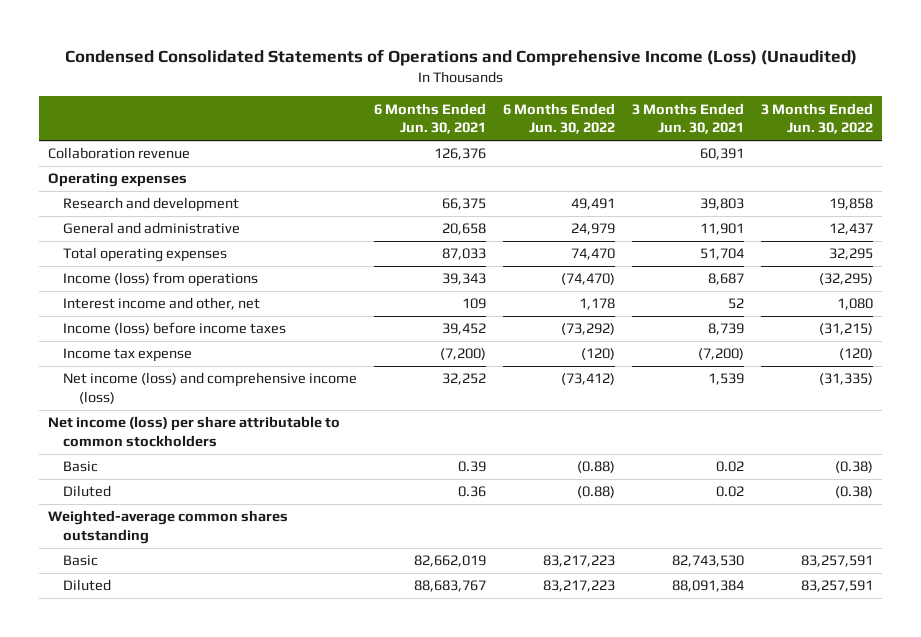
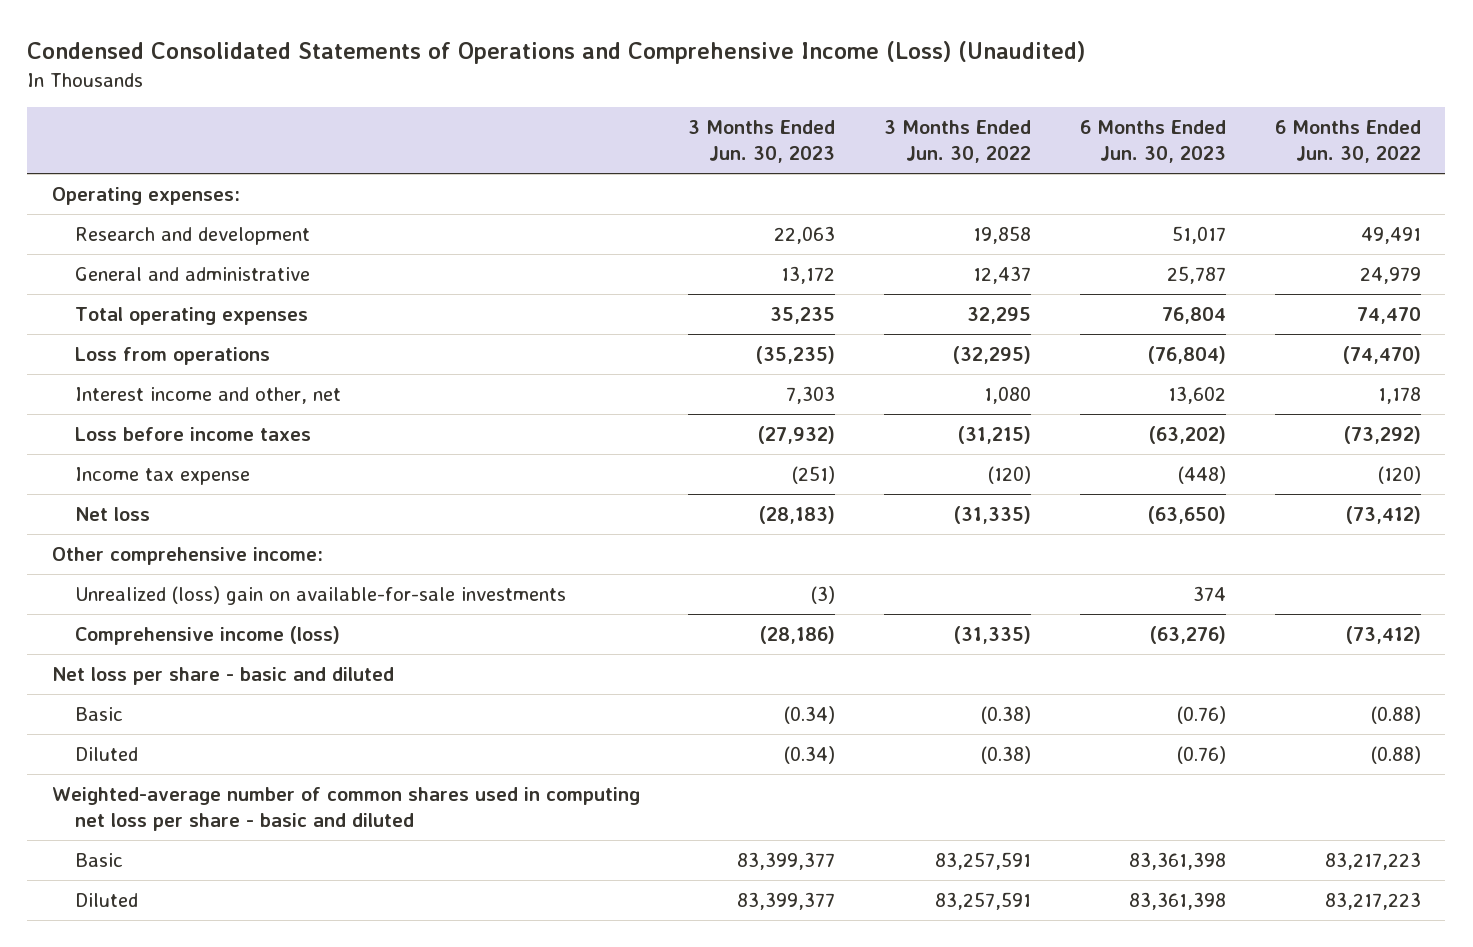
- | 6 Months Ended Jun. 30, 2021 | 6 Months Ended Jun. 30, 2022 | 3 Months Ended Jun. 30, 2021 | 3 Months Ended Jun. 30, 2022
+ | 3 Months Ended Jun. 30, 2023 | 3 Months Ended Jun. 30, 2022 | 6 Months Ended Jun. 30, 2023 | 6 Months Ended Jun. 30, 2022
- Collaboration revenue | 126,376 | | 60,391 |
- Operating expenses
+ Operating expenses:
- Income (loss) from operations | 39,343 | (74,470) | 8,687 | (32,295)
+ Loss from operations | (35,235) | (32,295) | (76,804) | (74,470)
- Income (loss) before income taxes | 39,452 | (73,292) | 8,739 | (31,215)
+ Loss before income taxes | (27,932) | (31,215) | (63,202) | (73,292)
- Net income (loss) and comprehensive income (loss) | 32,252 | (73,412) | 1,539 | (31,335)
- Net income (loss) per share attributable to common stockholders
+ Net loss | (28,183) | (31,335) | (63,650) | (73,412)
+ Other comprehensive income:
+ Unrealized (loss) gain on available-for-sale investments | (3) | | 374 |
+ Comprehensive income (loss) | (28,186) | (31,335) | (63,276) | (73,412)
+ Net loss per share - basic and diluted
- Weighted-average common shares outstanding
+ Weighted-average number of common shares used in computing net loss per share - basic and diluted

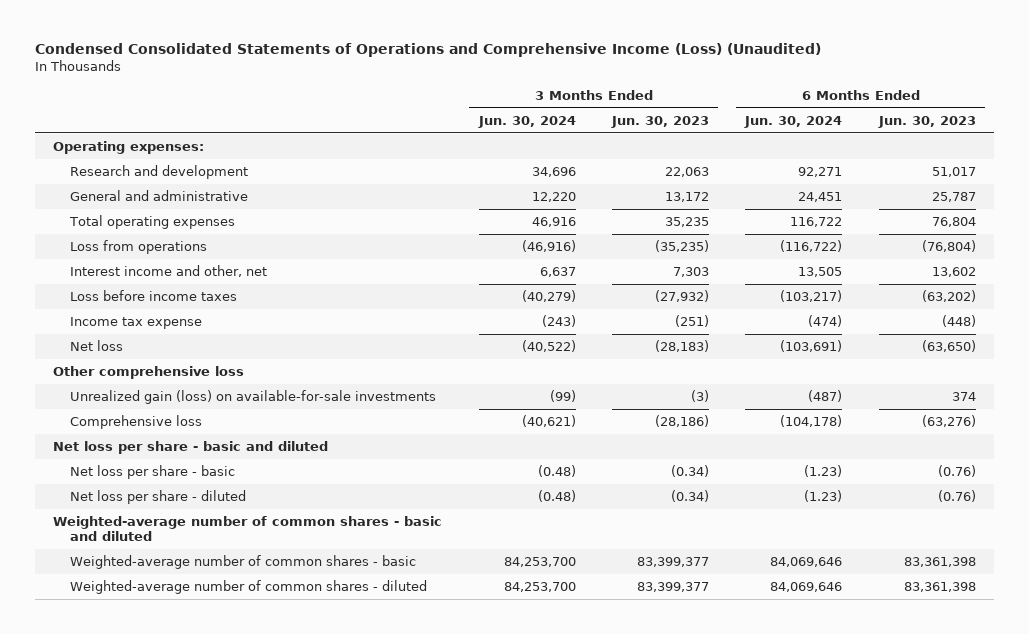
- | 3 Months Ended Jun. 30, 2023 | 3 Months Ended Jun. 30, 2022 | 6 Months Ended Jun. 30, 2023 | 6 Months Ended Jun. 30, 2022
+ | 3 Months Ended Jun. 30, 2024 | 3 Months Ended Jun. 30, 2023 | 6 Months Ended Jun. 30, 2024 | 6 Months Ended Jun. 30, 2023
- Other comprehensive income:
- Unrealized (loss) gain on available-for-sale investments | (3) | | 374 |
- Comprehensive income (loss) | (28,186) | (31,335) | (63,276) | (73,412)
+ Other comprehensive loss
+ Unrealized gain (loss) on available-for-sale investments | (99) | (3) | (487) | 374
+ Comprehensive loss | (40,621) | (28,186) | (104,178) | (63,276)
- Basic | (0.34) | (0.38) | (0.76) | (0.88)
- Diluted | (0.34) | (0.38) | (0.76) | (0.88)
- Weighted-average number of common shares used in computing net loss per share - basic and diluted
- Basic | 83,399,377 | 83,257,591 | 83,361,398 | 83,217,223
- Diluted | 83,399,377 | 83,257,591 | 83,361,398 | 83,217,223
+ Net loss per share - basic | (0.48) | (0.34) | (1.23) | (0.76)
+ Net loss per share - diluted | (0.48) | (0.34) | (1.23) | (0.76)
+ Weighted-average number of common shares - basic and diluted
+ Weighted-average number of common shares - basic | 84,253,700 | 83,399,377 | 84,069,646 | 83,361,398
+ Weighted-average number of common shares - diluted | 84,253,700 | 83,399,377 | 84,069,646 | 83,361,398

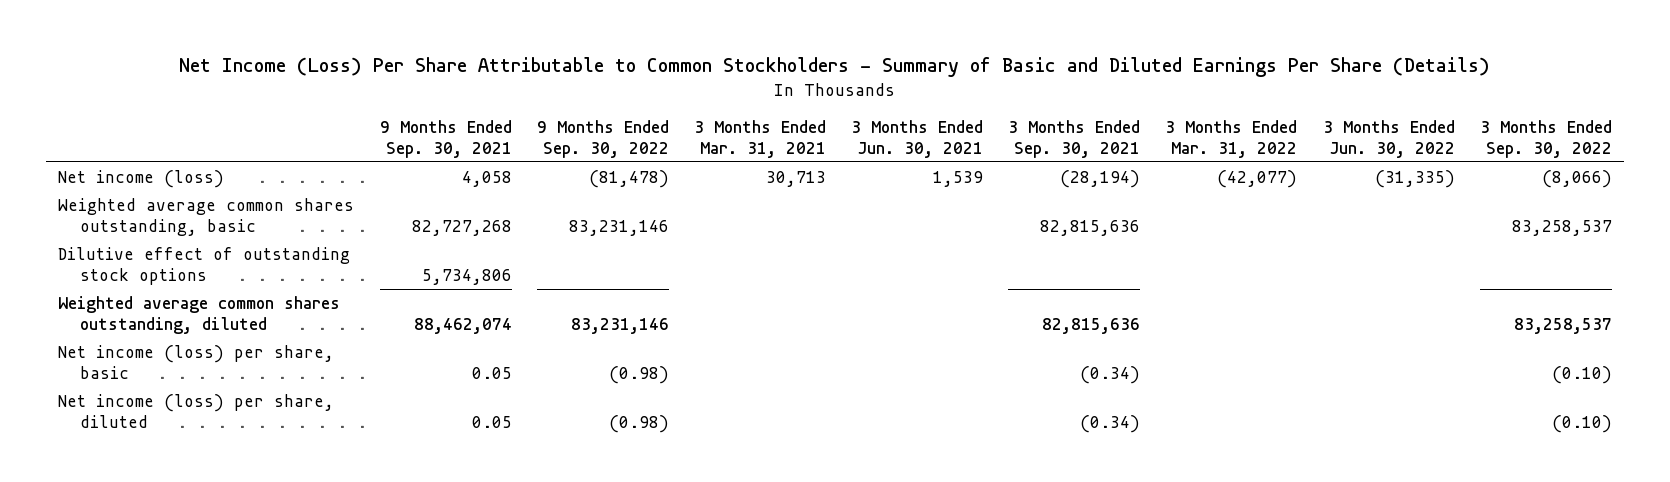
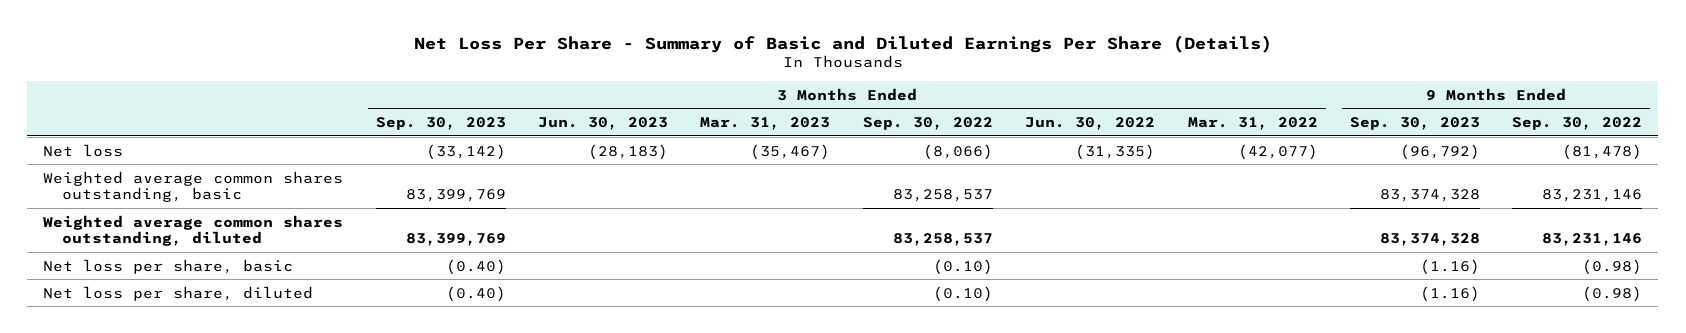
- Net Income (Loss) Per Share Attributable to Common Stockholders - Summary of Basic and Diluted Earnings Per Share (Details)
+ Net Loss Per Share - Summary of Basic and Diluted Earnings Per Share (Details)
- | 9 Months Ended Sep. 30, 2021 | 9 Months Ended Sep. 30, 2022 | 3 Months Ended Mar. 31, 2021 | 3 Months Ended Jun. 30, 2021 | 3 Months Ended Sep. 30, 2021 | 3 Months Ended Mar. 31, 2022 | 3 Months Ended Jun. 30, 2022 | 3 Months Ended Sep. 30, 2022
+ | 3 Months Ended Sep. 30, 2023 | 3 Months Ended Jun. 30, 2023 | 3 Months Ended Mar. 31, 2023 | 3 Months Ended Sep. 30, 2022 | 3 Months Ended Jun. 30, 2022 | 3 Months Ended Mar. 31, 2022 | 9 Months Ended Sep. 30, 2023 | 9 Months Ended Sep. 30, 2022
- Net income (loss) | 4,058 | (81,478) | 30,713 | 1,539 | (28,194) | (42,077) | (31,335) | (8,066)
+ Net loss | (33,142) | (28,183) | (35,467) | (8,066) | (31,335) | (42,077) | (96,792) | (81,478)
- Dilutive effect of outstanding stock options | 5,734,806 | | | | | | |
- Net income (loss) per share, basic | 0.05 | (0.98) | | | (0.34) | | | (0.10)
- Net income (loss) per share, diluted | 0.05 | (0.98) | | | (0.34) | | | (0.10)
+ Net loss per share, basic | (0.40) | | | (0.10) | | | (1.16) | (0.98)
+ Net loss per share, diluted | (0.40) | | | (0.10) | | | (1.16) | (0.98)

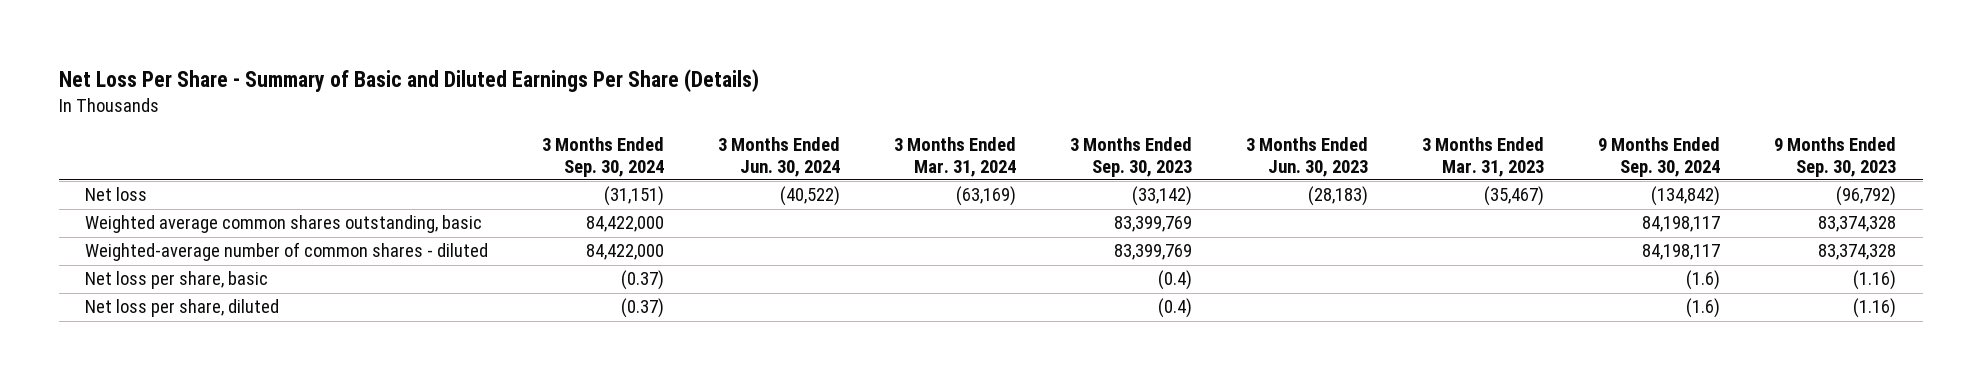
- | 3 Months Ended Sep. 30, 2023 | 3 Months Ended Jun. 30, 2023 | 3 Months Ended Mar. 31, 2023 | 3 Months Ended Sep. 30, 2022 | 3 Months Ended Jun. 30, 2022 | 3 Months Ended Mar. 31, 2022 | 9 Months Ended Sep. 30, 2023 | 9 Months Ended Sep. 30, 2022
+ | 3 Months Ended Sep. 30, 2024 | 3 Months Ended Jun. 30, 2024 | 3 Months Ended Mar. 31, 2024 | 3 Months Ended Sep. 30, 2023 | 3 Months Ended Jun. 30, 2023 | 3 Months Ended Mar. 31, 2023 | 9 Months Ended Sep. 30, 2024 | 9 Months Ended Sep. 30, 2023
- Weighted average common shares outstanding, diluted | 83,399,769 | | | 83,258,537 | | | 83,374,328 | 83,231,146
- Net loss per share, basic | (0.40) | | | (0.10) | | | (1.16) | (0.98)
- Net loss per share, diluted | (0.40) | | | (0.10) | | | (1.16) | (0.98)
+ Weighted-average number of common shares - diluted | 84,422,000 | | | 83,399,769 | | | 84,198,117 | 83,374,328
+ Net loss per share, basic | (0.37) | | | (0.4) | | | (1.6) | (1.16)
+ Net loss per share, diluted | (0.37) | | | (0.4) | | | (1.6) | (1.16)

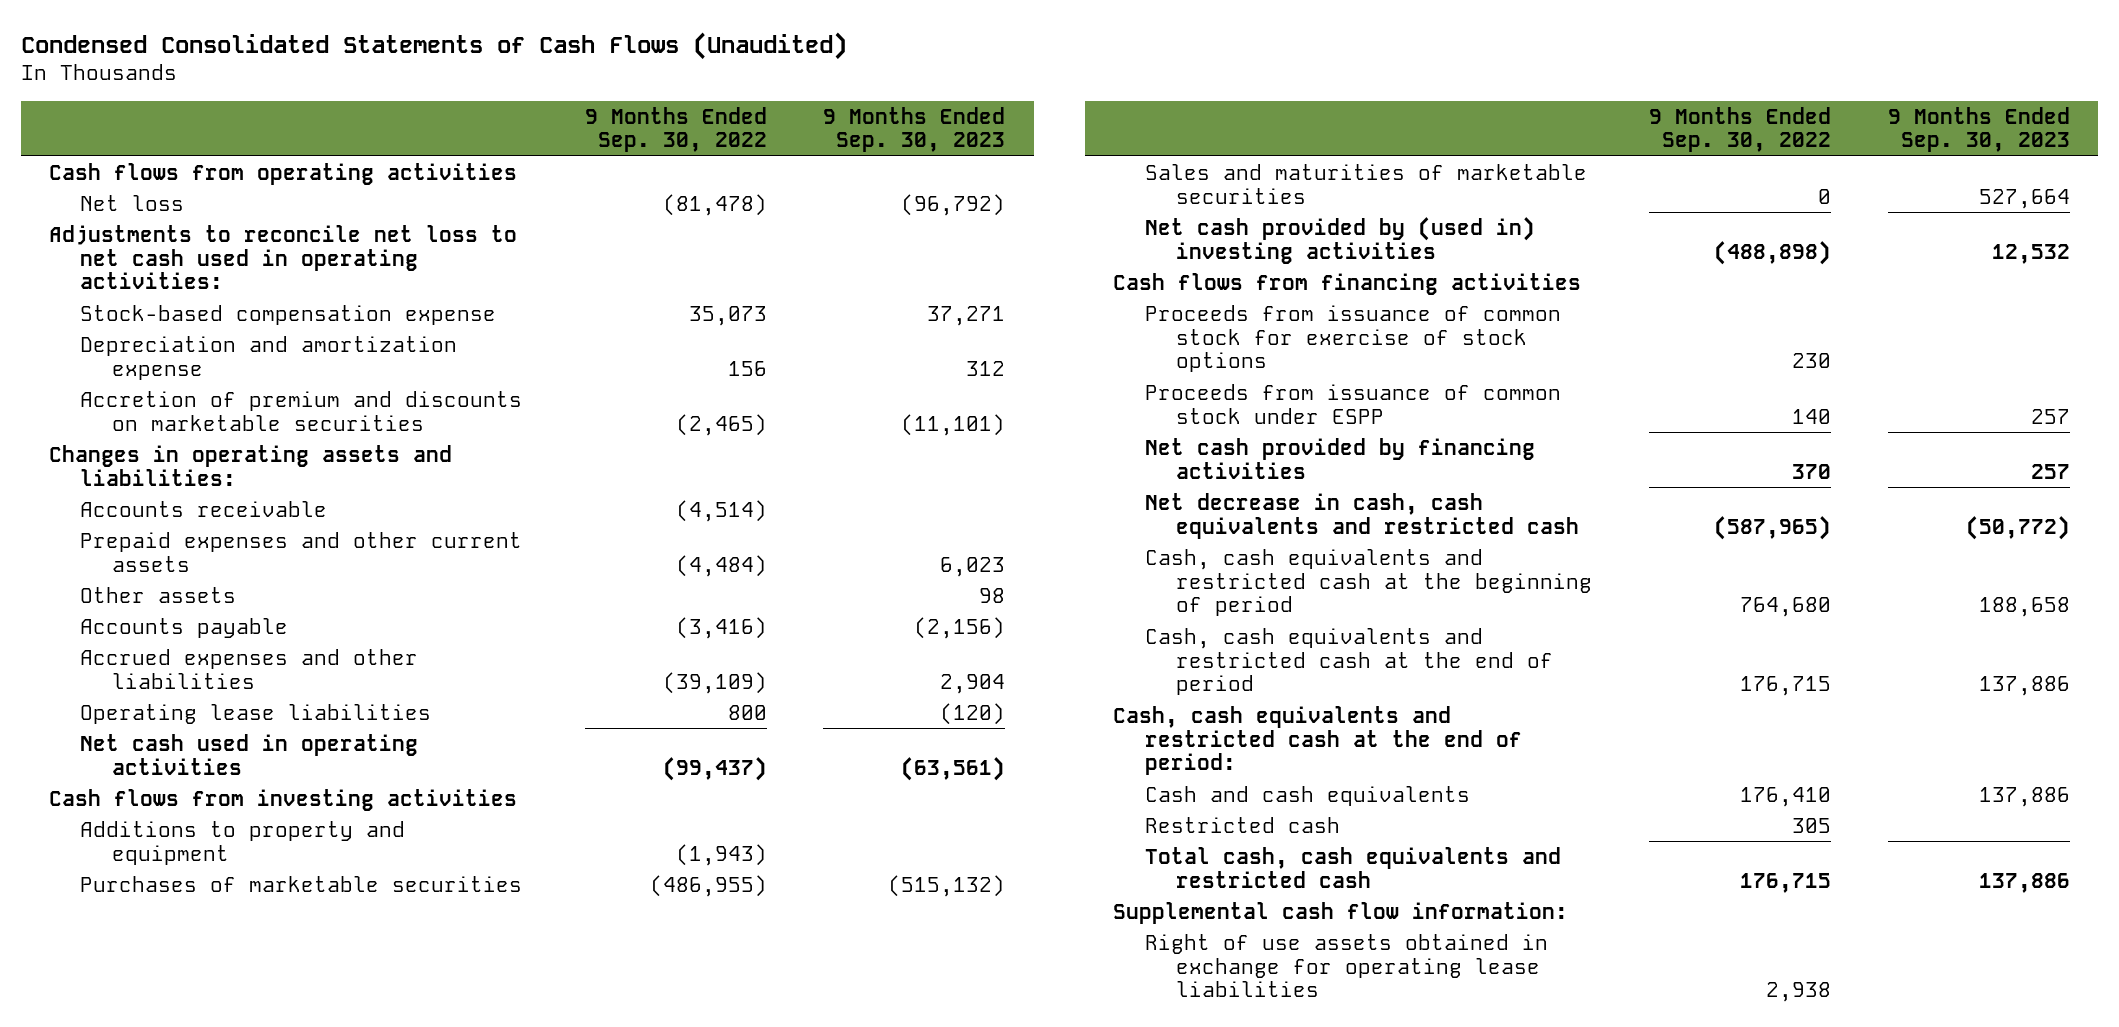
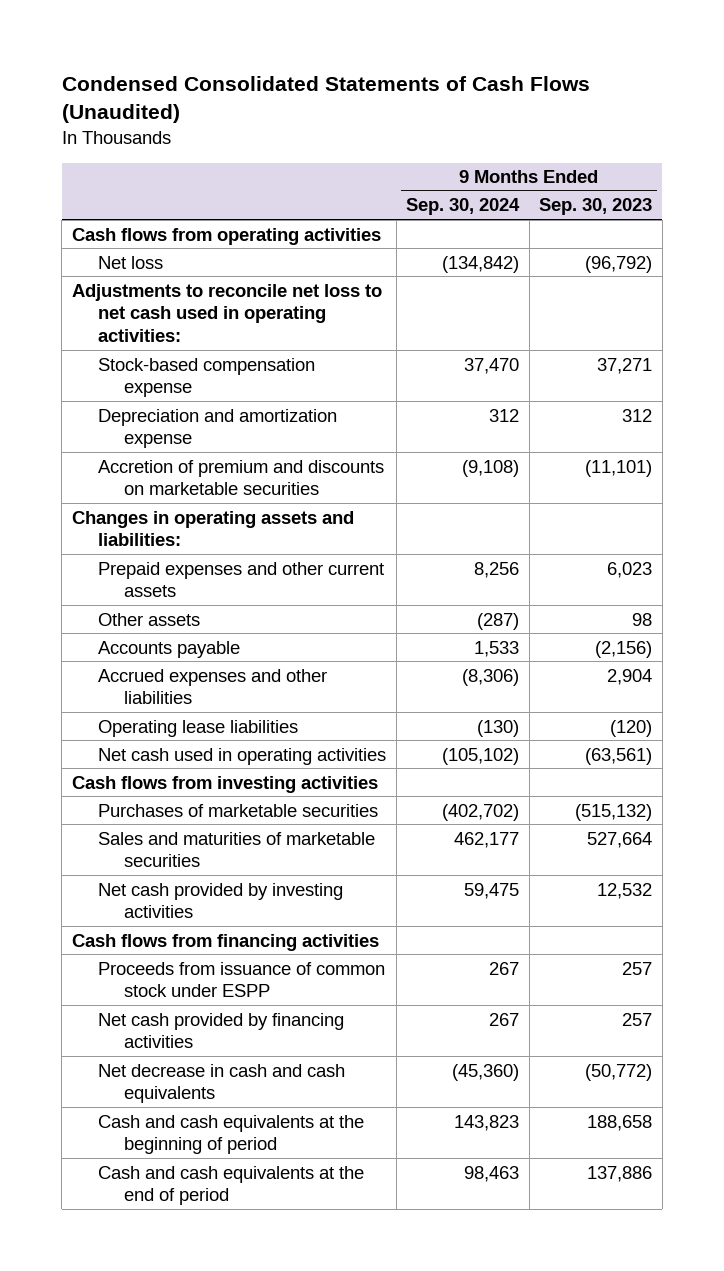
- | 9 Months Ended Sep. 30, 2022 | 9 Months Ended Sep. 30, 2023
+ | 9 Months Ended Sep. 30, 2024 | 9 Months Ended Sep. 30, 2023
- Accounts receivable | (4,514) |
- Additions to property and equipment | (1,943) |
- Net cash provided by (used in) investing activities | (488,898) | 12,532
+ Net cash provided by investing activities | 59,475 | 12,532
- Proceeds from issuance of common stock for exercise of stock options | 230 |
- Net decrease in cash, cash equivalents and restricted cash | (587,965) | (50,772)
- Cash, cash equivalents and restricted cash at the beginning of period | 764,680 | 188,658
- Cash, cash equivalents and restricted cash at the end of period | 176,715 | 137,886
- Cash, cash equivalents and restricted cash at the end of period:
- Cash and cash equivalents | 176,410 | 137,886
- Restricted cash | 305 |
- Total cash, cash equivalents and restricted cash | 176,715 | 137,886
- Supplemental cash flow information:
- Right of use assets obtained in exchange for operating lease liabilities | 2,938 |
+ Net decrease in cash and cash equivalents | (45,360) | (50,772)
+ Cash and cash equivalents at the beginning of period | 143,823 | 188,658
+ Cash and cash equivalents at the end of period | 98,463 | 137,886

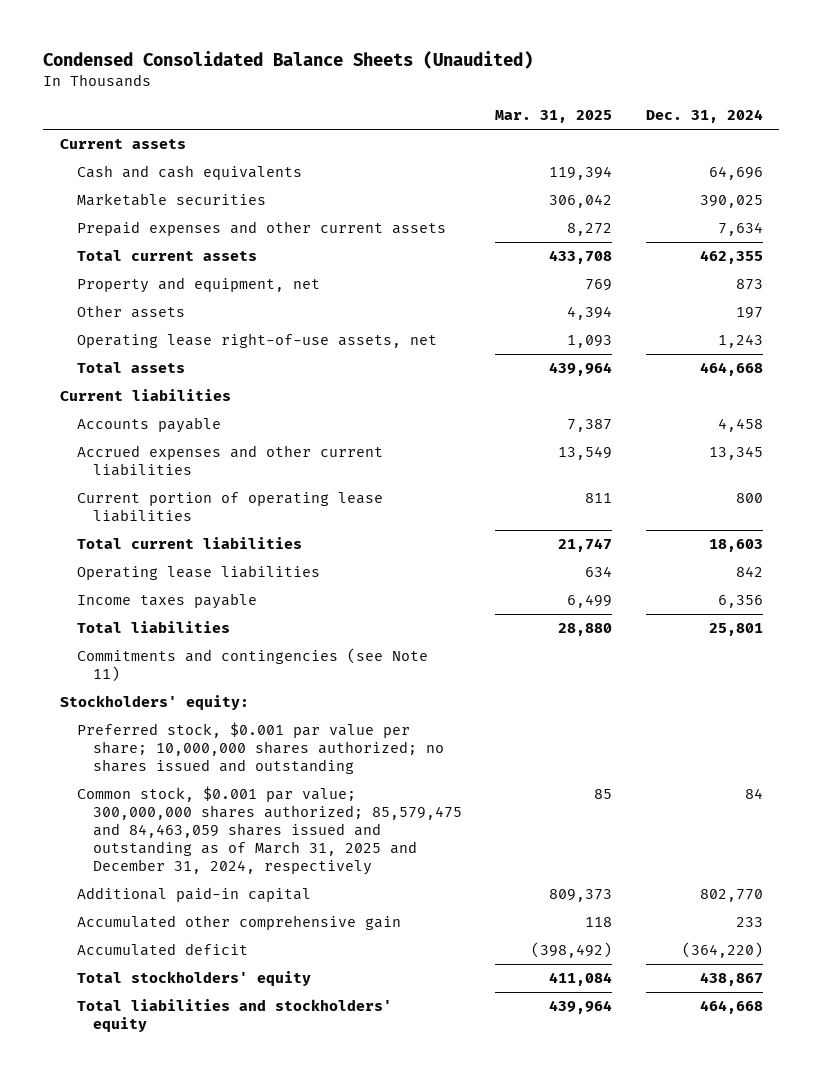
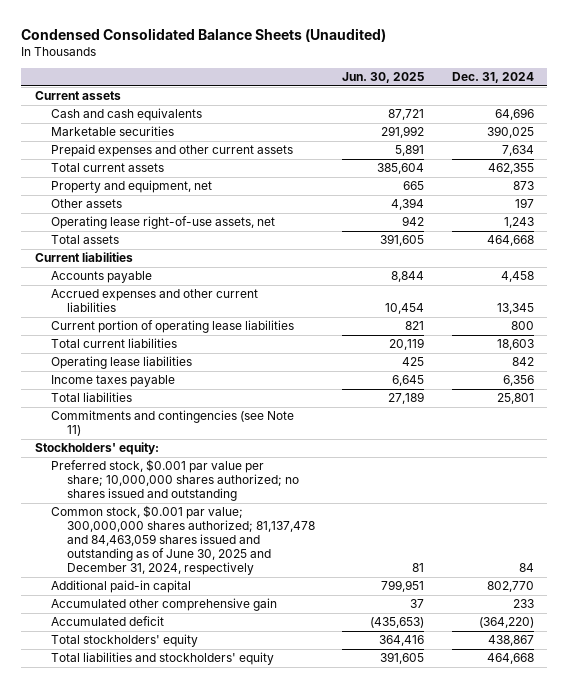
- | Mar. 31, 2025 | Dec. 31, 2024
+ | Jun. 30, 2025 | Dec. 31, 2024
- Common stock, $0.001 par value; 300,000,000 shares authorized; 85,579,475 and 84,463,059 shares issued and outstanding as of March 31, 2025 and December 31, 2024, respectively | 85 | 84
+ Common stock, $0.001 par value; 300,000,000 shares authorized; 81,137,478 and 84,463,059 shares issued and outstanding as of June 30, 2025 and December 31, 2024, respectively | 81 | 84

